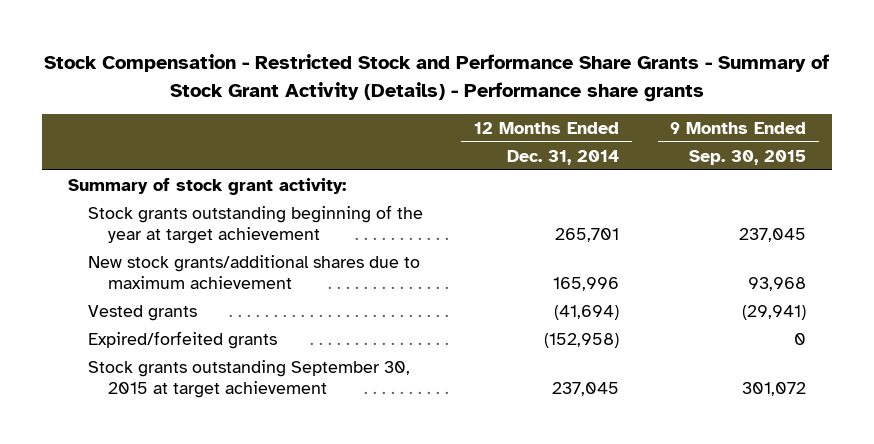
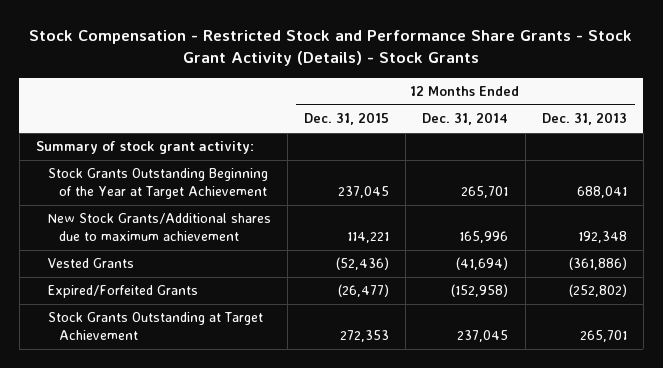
- Stock Compensation - Restricted Stock and Performance Share Grants - Summary of Stock Grant Activity (Details) - Performance share grants
+ Stock Compensation - Restricted Stock and Performance Share Grants - Stock Grant Activity (Details) - Stock Grants
- | 12 Months Ended Dec. 31, 2014 | 9 Months Ended Sep. 30, 2015
+ | 12 Months Ended Dec. 31, 2015 | 12 Months Ended Dec. 31, 2014 | 12 Months Ended Dec. 31, 2013
- Stock grants outstanding beginning of the year at target achievement | 265,701 | 237,045
- New stock grants/additional shares due to maximum achievement | 165,996 | 93,968
- Vested grants | (41,694) | (29,941)
- Expired/forfeited grants | (152,958) | 0
- Stock grants outstanding September 30, 2015 at target achievement | 237,045 | 301,072
+ Stock Grants Outstanding Beginning of the Year at Target Achievement | 237,045 | 265,701 | 688,041
+ New Stock Grants/Additional shares due to maximum achievement | 114,221 | 165,996 | 192,348
+ Vested Grants | (52,436) | (41,694) | (361,886)
+ Expired/Forfeited Grants | (26,477) | (152,958) | (252,802)
+ Stock Grants Outstanding at Target Achievement | 272,353 | 237,045 | 265,701

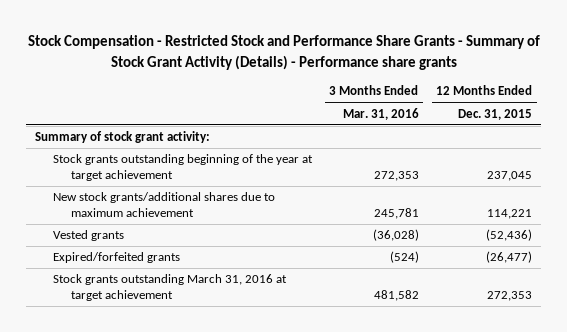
- Stock Compensation - Restricted Stock and Performance Share Grants - Stock Grant Activity (Details) - Stock Grants
+ Stock Compensation - Restricted Stock and Performance Share Grants - Summary of Stock Grant Activity (Details) - Performance share grants
- | 12 Months Ended Dec. 31, 2015 | 12 Months Ended Dec. 31, 2014 | 12 Months Ended Dec. 31, 2013
+ | 3 Months Ended Mar. 31, 2016 | 12 Months Ended Dec. 31, 2015
- Stock Grants Outstanding Beginning of the Year at Target Achievement | 237,045 | 265,701 | 688,041
- New Stock Grants/Additional shares due to maximum achievement | 114,221 | 165,996 | 192,348
- Vested Grants | (52,436) | (41,694) | (361,886)
- Expired/Forfeited Grants | (26,477) | (152,958) | (252,802)
- Stock Grants Outstanding at Target Achievement | 272,353 | 237,045 | 265,701
+ Stock grants outstanding beginning of the year at target achievement | 272,353 | 237,045
+ New stock grants/additional shares due to maximum achievement | 245,781 | 114,221
+ Vested grants | (36,028) | (52,436)
+ Expired/forfeited grants | (524) | (26,477)
+ Stock grants outstanding March 31, 2016 at target achievement | 481,582 | 272,353

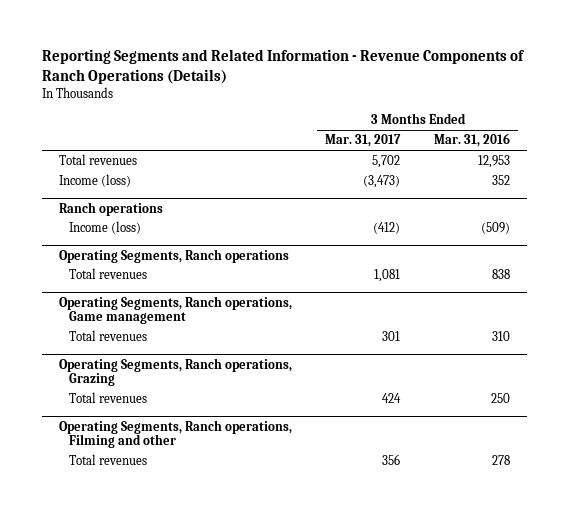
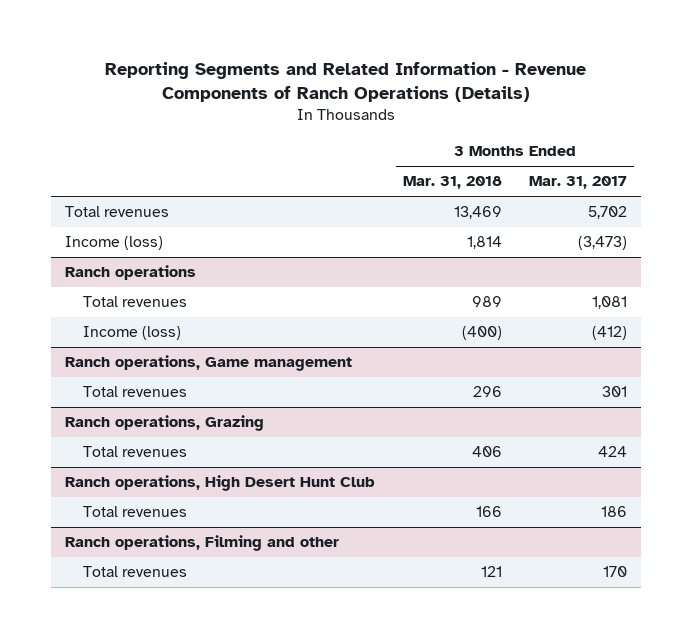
- | 3 Months Ended Mar. 31, 2017 | 3 Months Ended Mar. 31, 2016
+ | 3 Months Ended Mar. 31, 2018 | 3 Months Ended Mar. 31, 2017
- Operating Segments, Ranch operations
- Operating Segments, Ranch operations, Game management
@ Ranch operations
moved down: Income (loss) | (400) | (412)
+ Ranch operations, Game management
- Operating Segments, Ranch operations, Grazing
+ Ranch operations, Grazing
- Operating Segments, Ranch operations, Filming and other
- Total revenues | 356 | 278
+ Ranch operations, High Desert Hunt Club
+ Total revenues | 166 | 186
+ Ranch operations, Filming and other
+ Total revenues | 121 | 170

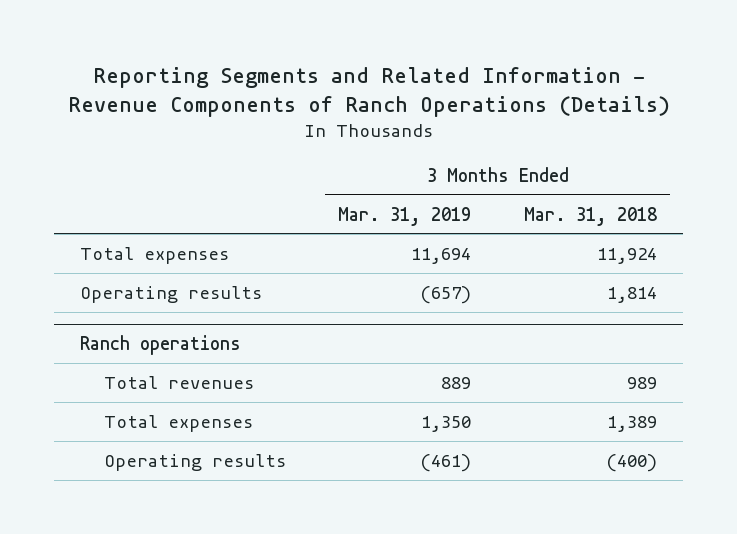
- | 3 Months Ended Mar. 31, 2018 | 3 Months Ended Mar. 31, 2017
+ | 3 Months Ended Mar. 31, 2019 | 3 Months Ended Mar. 31, 2018
- Total revenues | 13,469 | 5,702
- Income (loss) | 1,814 | (3,473)
+ Total expenses | 11,694 | 11,924
+ Operating results | (657) | 1,814
@ Ranch operations
- Income (loss) | (400) | (412)
- Ranch operations, Game management
- Total revenues | 296 | 301
- Ranch operations, Grazing
- Total revenues | 406 | 424
- Ranch operations, High Desert Hunt Club
- Total revenues | 166 | 186
- Ranch operations, Filming and other
- Total revenues | 121 | 170
@ Ranch operations
+ Total expenses | 1,350 | 1,389
+ Operating results | (461) | (400)

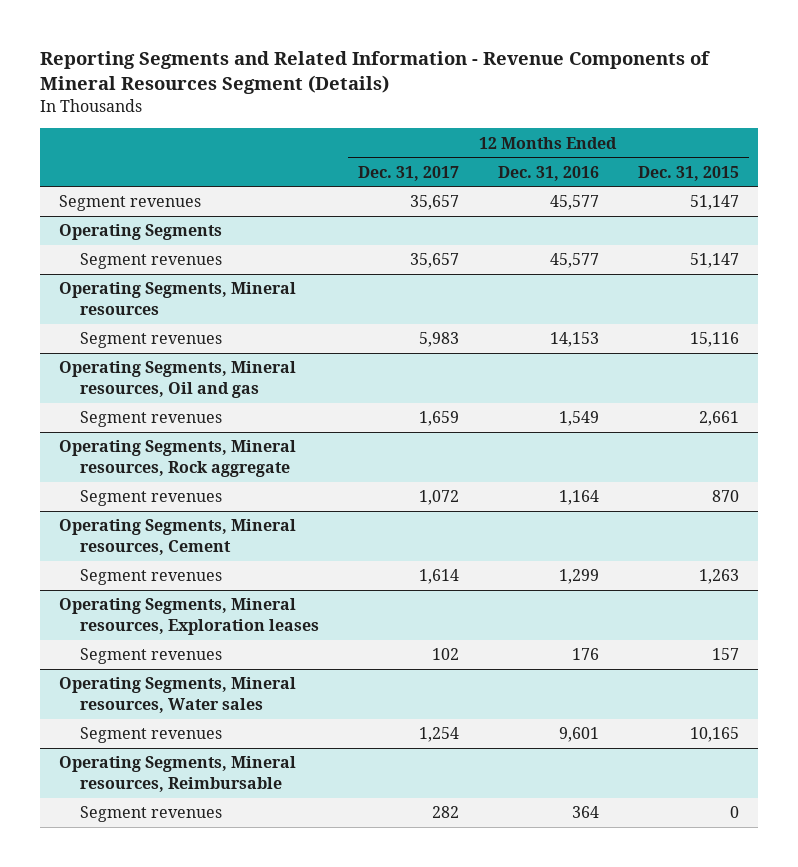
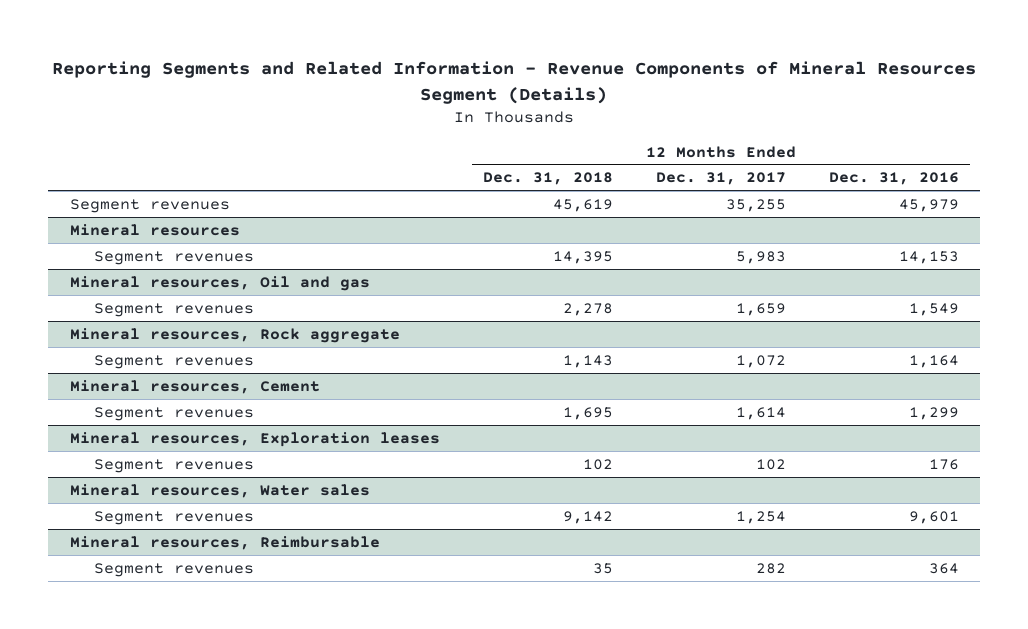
- | 12 Months Ended Dec. 31, 2017 | 12 Months Ended Dec. 31, 2016 | 12 Months Ended Dec. 31, 2015
+ | 12 Months Ended Dec. 31, 2018 | 12 Months Ended Dec. 31, 2017 | 12 Months Ended Dec. 31, 2016
- Segment revenues | 35,657 | 45,577 | 51,147
- Operating Segments
- Segment revenues | 35,657 | 45,577 | 51,147
- Operating Segments, Mineral resources
+ Segment revenues | 45,619 | 35,255 | 45,979
+ Mineral resources
- Operating Segments, Mineral resources, Oil and gas
+ Mineral resources, Oil and gas
- Operating Segments, Mineral resources, Rock aggregate
+ Mineral resources, Rock aggregate
- Operating Segments, Mineral resources, Cement
+ Mineral resources, Cement
- Operating Segments, Mineral resources, Exploration leases
+ Mineral resources, Exploration leases
- Operating Segments, Mineral resources, Water sales
+ Mineral resources, Water sales
- Operating Segments, Mineral resources, Reimbursable
+ Mineral resources, Reimbursable

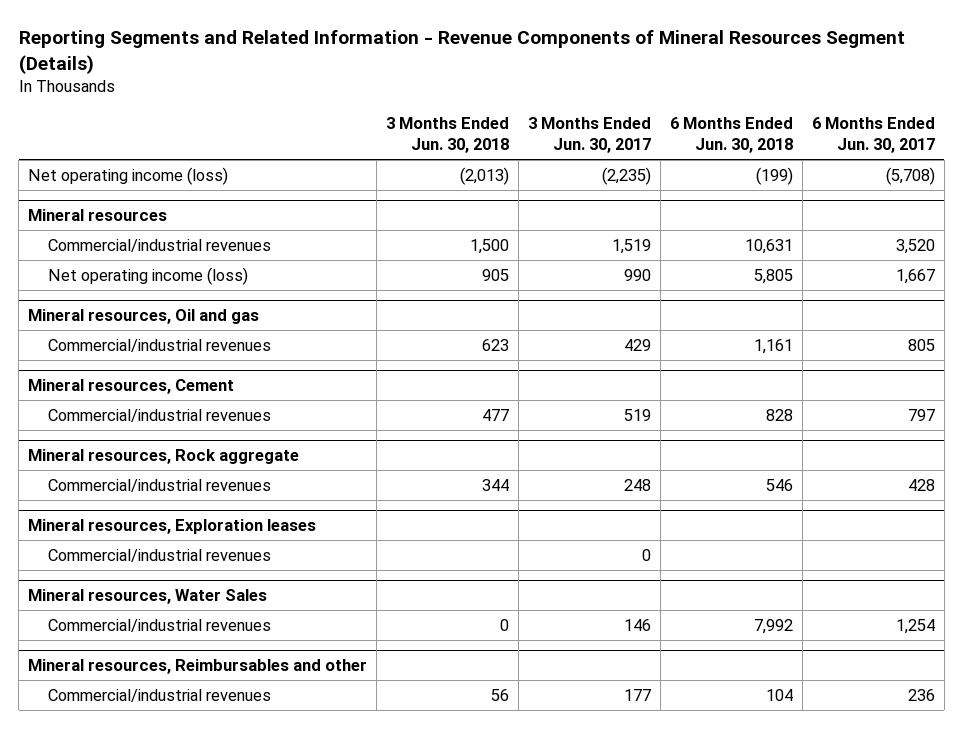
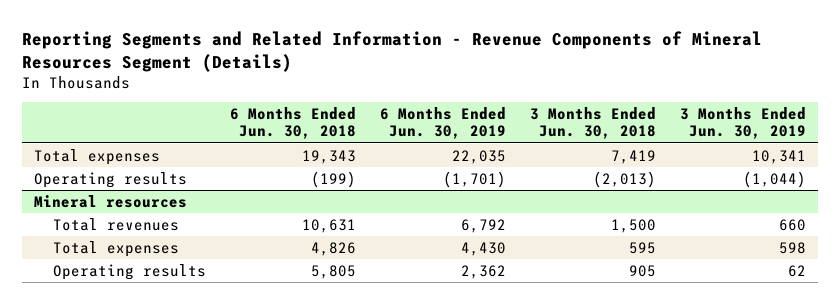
- | 3 Months Ended Jun. 30, 2018 | 3 Months Ended Jun. 30, 2017 | 6 Months Ended Jun. 30, 2018 | 6 Months Ended Jun. 30, 2017
+ | 6 Months Ended Jun. 30, 2018 | 6 Months Ended Jun. 30, 2019 | 3 Months Ended Jun. 30, 2018 | 3 Months Ended Jun. 30, 2019
- Net operating income (loss) | (2,013) | (2,235) | (199) | (5,708)
+ Total expenses | 19,343 | 22,035 | 7,419 | 10,341
+ Operating results | (199) | (1,701) | (2,013) | (1,044)
@ Mineral resources
- Commercial/industrial revenues | 1,500 | 1,519 | 10,631 | 3,520
- Net operating income (loss) | 905 | 990 | 5,805 | 1,667
- Mineral resources, Oil and gas
- Commercial/industrial revenues | 623 | 429 | 1,161 | 805
- Mineral resources, Cement
- Commercial/industrial revenues | 477 | 519 | 828 | 797
- Mineral resources, Rock aggregate
- Commercial/industrial revenues | 344 | 248 | 546 | 428
- Mineral resources, Exploration leases
- Commercial/industrial revenues | | 0 | |
- Mineral resources, Water Sales
- Commercial/industrial revenues | 0 | 146 | 7,992 | 1,254
- Mineral resources, Reimbursables and other
- Commercial/industrial revenues | 56 | 177 | 104 | 236
@ Mineral resources
+ Total revenues | 10,631 | 6,792 | 1,500 | 660
+ Total expenses | 4,826 | 4,430 | 595 | 598
+ Operating results | 5,805 | 2,362 | 905 | 62

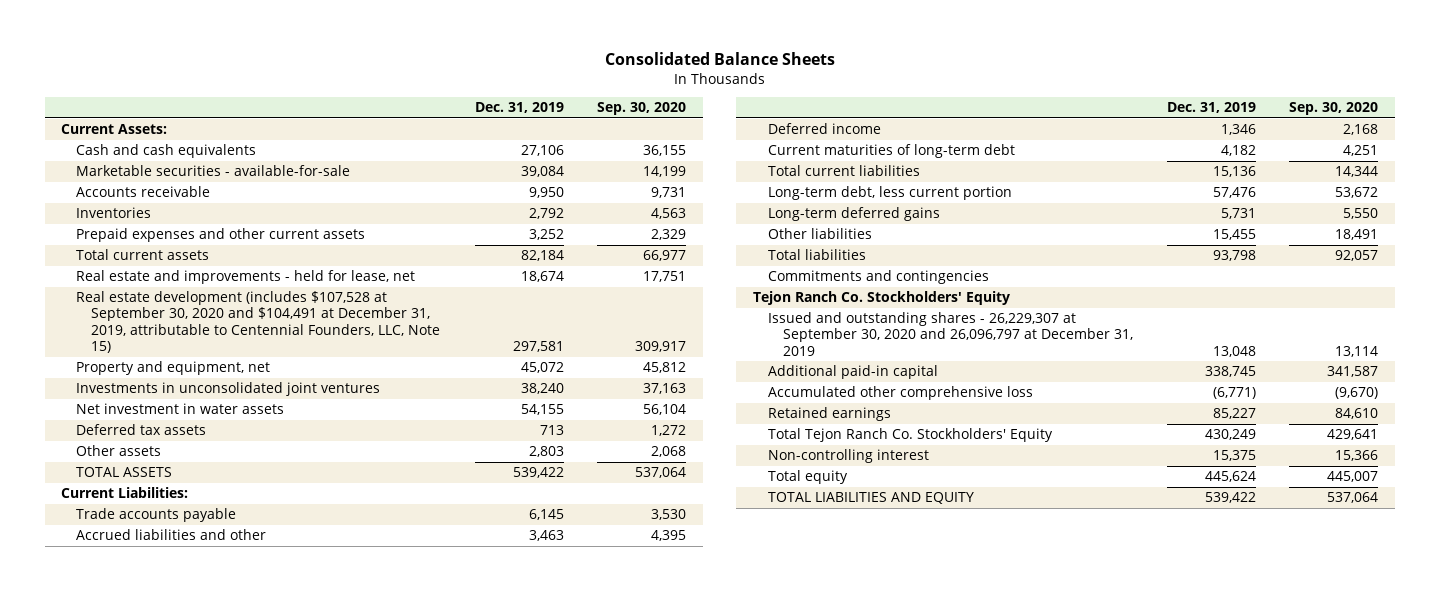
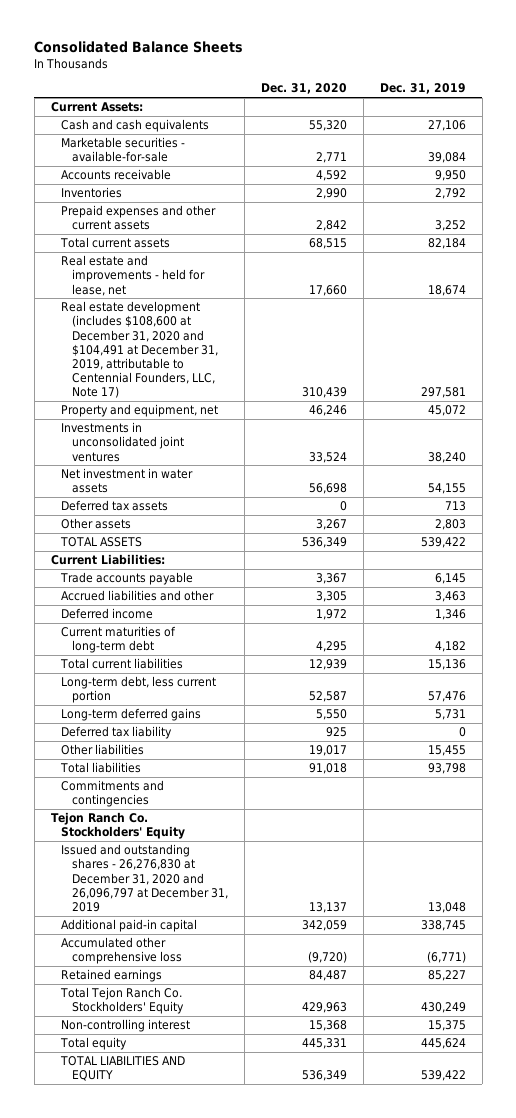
- | Dec. 31, 2019 | Sep. 30, 2020
+ | Dec. 31, 2020 | Dec. 31, 2019
- Real estate development (includes $107,528 at September 30, 2020 and $104,491 at December 31, 2019, attributable to Centennial Founders, LLC, Note 15) | 297,581 | 309,917
+ Real estate development (includes $108,600 at December 31, 2020 and $104,491 at December 31, 2019, attributable to Centennial Founders, LLC, Note 17) | 310,439 | 297,581
+ Deferred tax liability | 925 | 0
- Issued and outstanding shares - 26,229,307 at September 30, 2020 and 26,096,797 at December 31, 2019 | 13,048 | 13,114
+ Issued and outstanding shares - 26,276,830 at December 31, 2020 and 26,096,797 at December 31, 2019 | 13,137 | 13,048

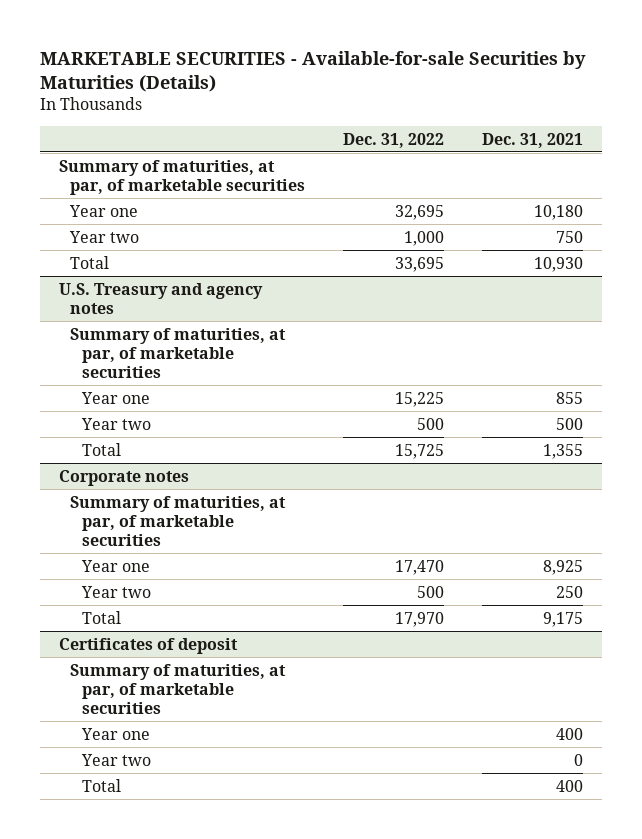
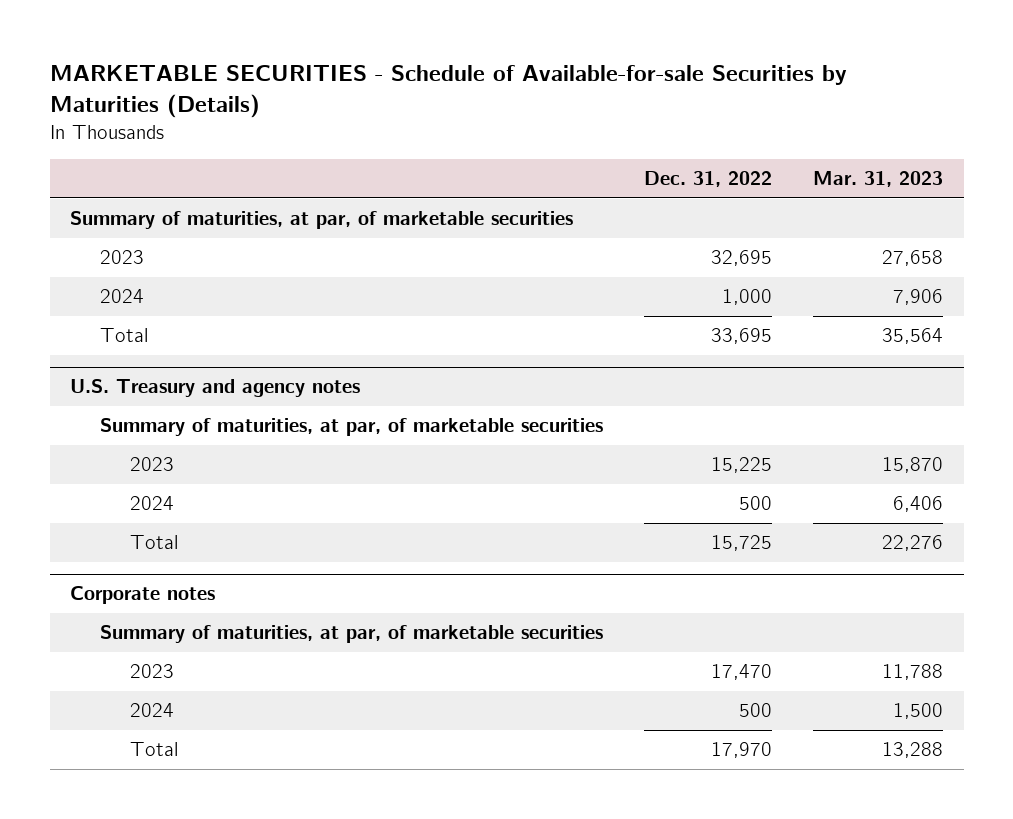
- MARKETABLE SECURITIES - Available-for-sale Securities by Maturities (Details)
+ MARKETABLE SECURITIES - Schedule of Available-for-sale Securities by Maturities (Details)
- | Dec. 31, 2022 | Dec. 31, 2021
+ | Dec. 31, 2022 | Mar. 31, 2023
- Year one | 32,695 | 10,180
- Year two | 1,000 | 750
+ 2023 | 32,695 | 27,658
+ 2024 | 1,000 | 7,906
@ U.S. Treasury and agency notes
- Year one | 15,225 | 855
- Year two | 500 | 500
+ 2023 | 15,225 | 15,870
+ 2024 | 500 | 6,406
@ Corporate notes
- Year one | 17,470 | 8,925
- Year two | 500 | 250
+ 2023 | 17,470 | 11,788
+ 2024 | 500 | 1,500
- Certificates of deposit
- Summary of maturities, at par, of marketable securities
- Year one | | 400
- Year two | | 0
- Total | | 400

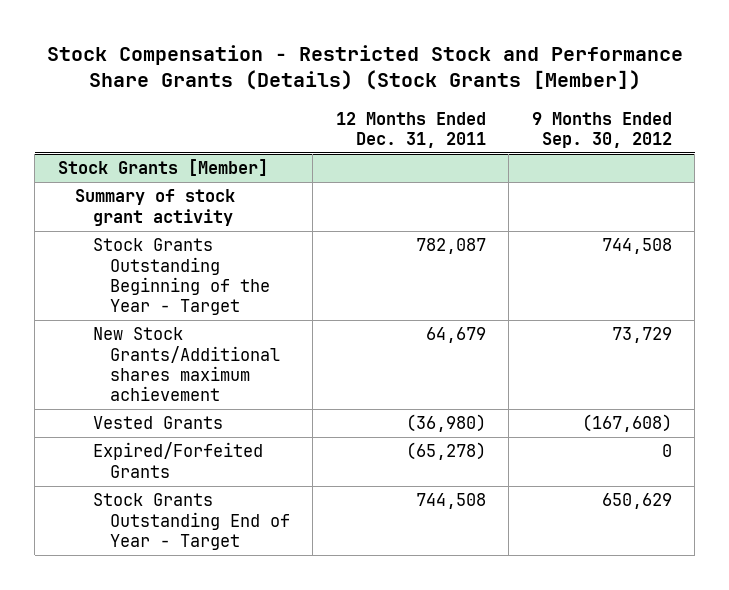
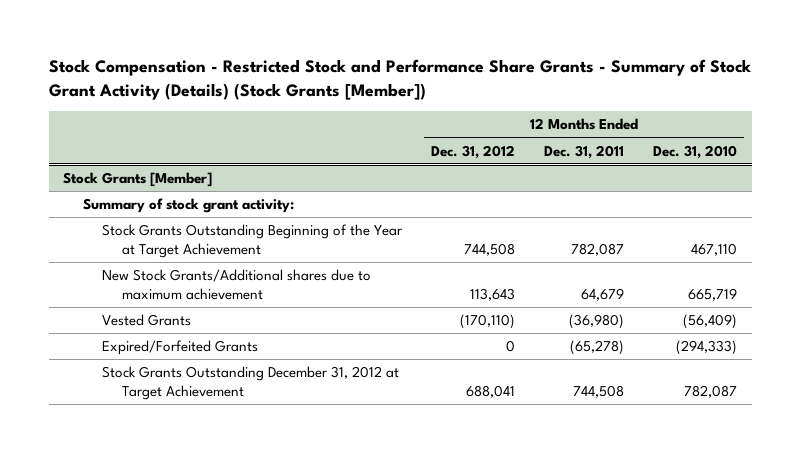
- Stock Compensation - Restricted Stock and Performance Share Grants (Details) (Stock Grants [Member])
+ Stock Compensation - Restricted Stock and Performance Share Grants - Summary of Stock Grant Activity (Details) (Stock Grants [Member])
- | 12 Months Ended Dec. 31, 2011 | 9 Months Ended Sep. 30, 2012
+ | 12 Months Ended Dec. 31, 2012 | 12 Months Ended Dec. 31, 2011 | 12 Months Ended Dec. 31, 2010
@ Stock Grants [Member]
- Summary of stock grant activity
- Stock Grants Outstanding Beginning of the Year - Target | 782,087 | 744,508
- New Stock Grants/Additional shares maximum achievement | 64,679 | 73,729
+ Summary of stock grant activity:
+ Stock Grants Outstanding Beginning of the Year at Target Achievement | 744,508 | 782,087 | 467,110
+ New Stock Grants/Additional shares due to maximum achievement | 113,643 | 64,679 | 665,719
- Stock Grants Outstanding End of Year - Target | 744,508 | 650,629
+ Stock Grants Outstanding December 31, 2012 at Target Achievement | 688,041 | 744,508 | 782,087

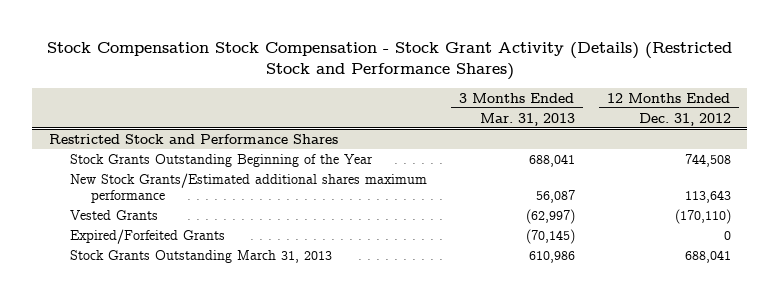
- Stock Compensation - Restricted Stock and Performance Share Grants - Summary of Stock Grant Activity (Details) (Stock Grants [Member])
+ Stock Compensation Stock Compensation - Stock Grant Activity (Details) (Restricted Stock and Performance Shares)
- | 12 Months Ended Dec. 31, 2012 | 12 Months Ended Dec. 31, 2011 | 12 Months Ended Dec. 31, 2010
+ | 3 Months Ended Mar. 31, 2013 | 12 Months Ended Dec. 31, 2012
- Stock Grants [Member]
- Summary of stock grant activity:
- Stock Grants Outstanding Beginning of the Year at Target Achievement | 744,508 | 782,087 | 467,110
- New Stock Grants/Additional shares due to maximum achievement | 113,643 | 64,679 | 665,719
+ Restricted Stock and Performance Shares
+ Stock Grants Outstanding Beginning of the Year | 688,041 | 744,508
+ New Stock Grants/Estimated additional shares maximum performance | 56,087 | 113,643
- Stock Grants Outstanding December 31, 2012 at Target Achievement | 688,041 | 744,508 | 782,087
+ Stock Grants Outstanding March 31, 2013 | 610,986 | 688,041

